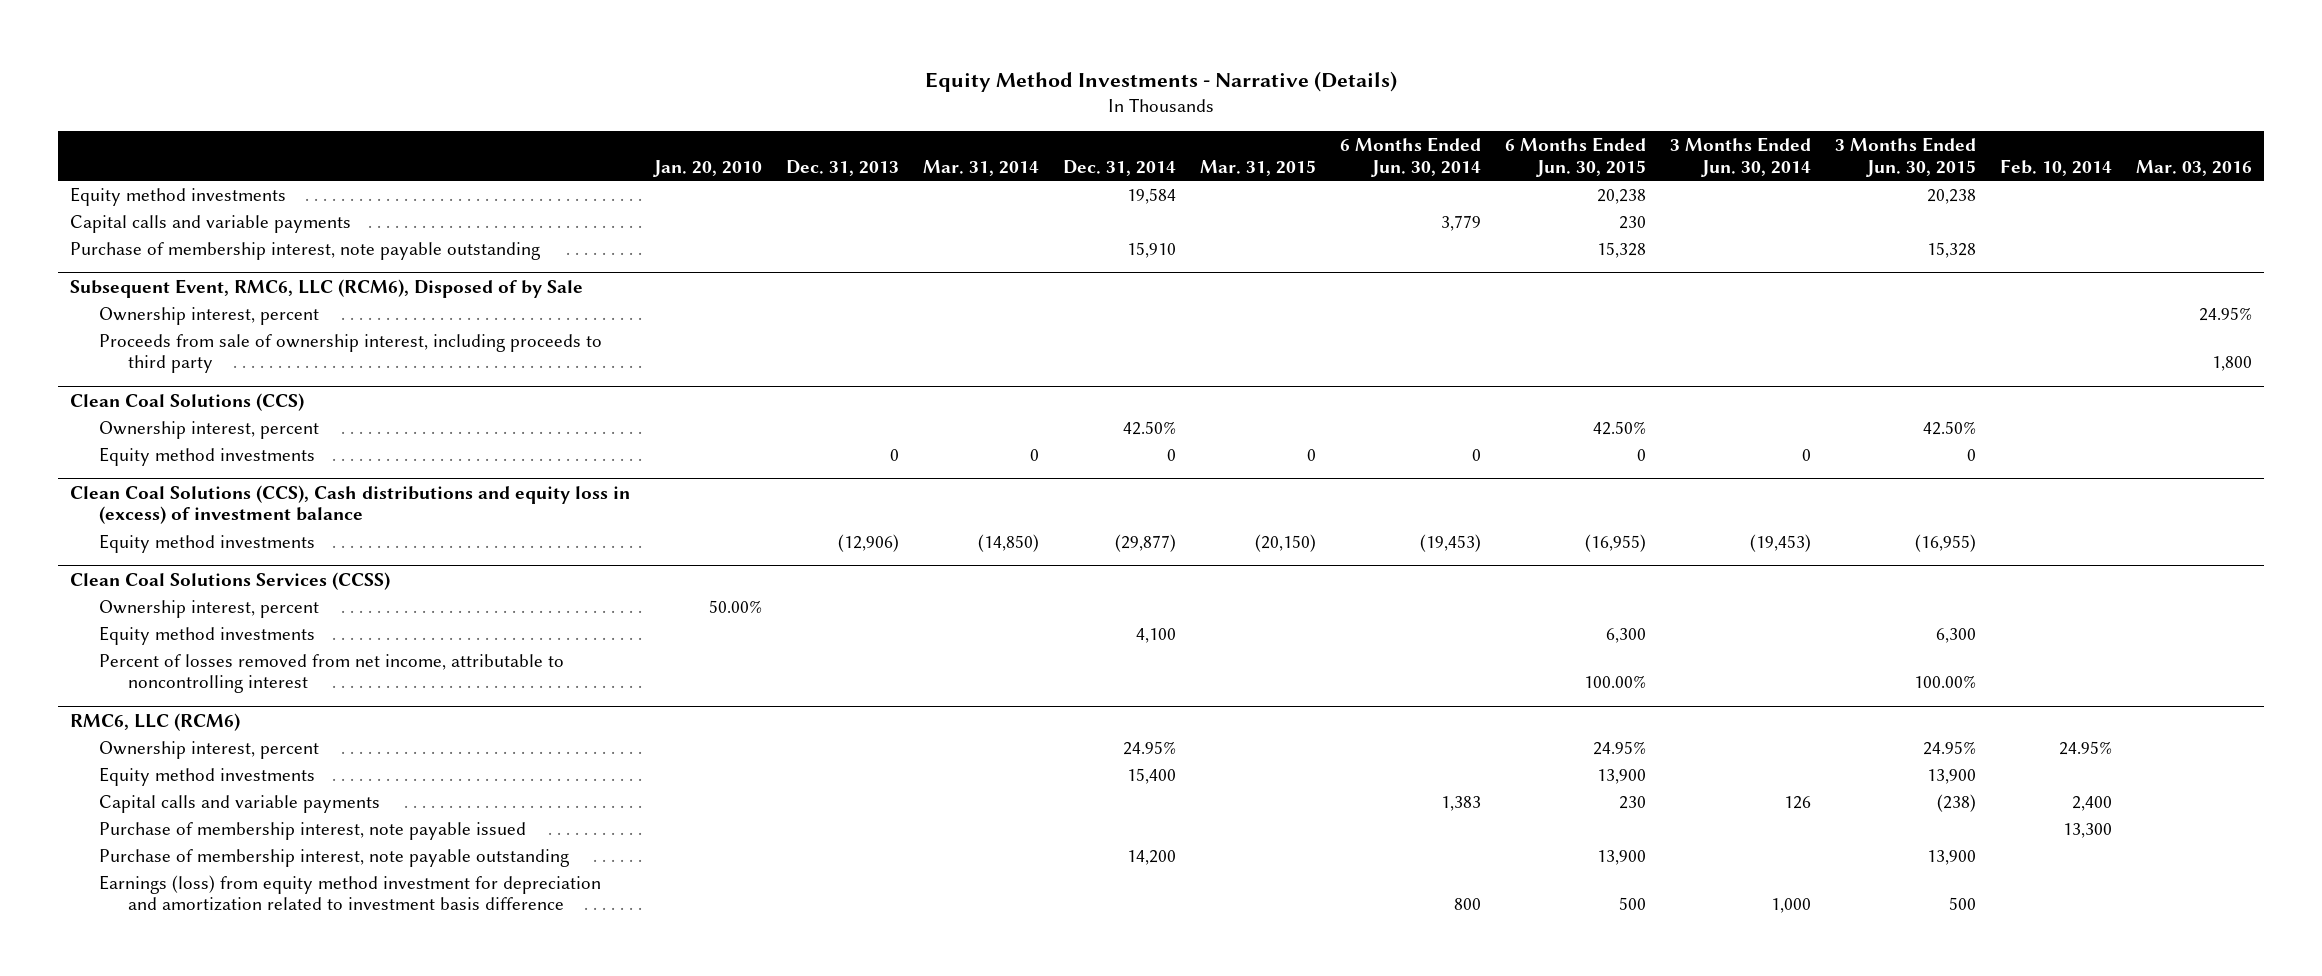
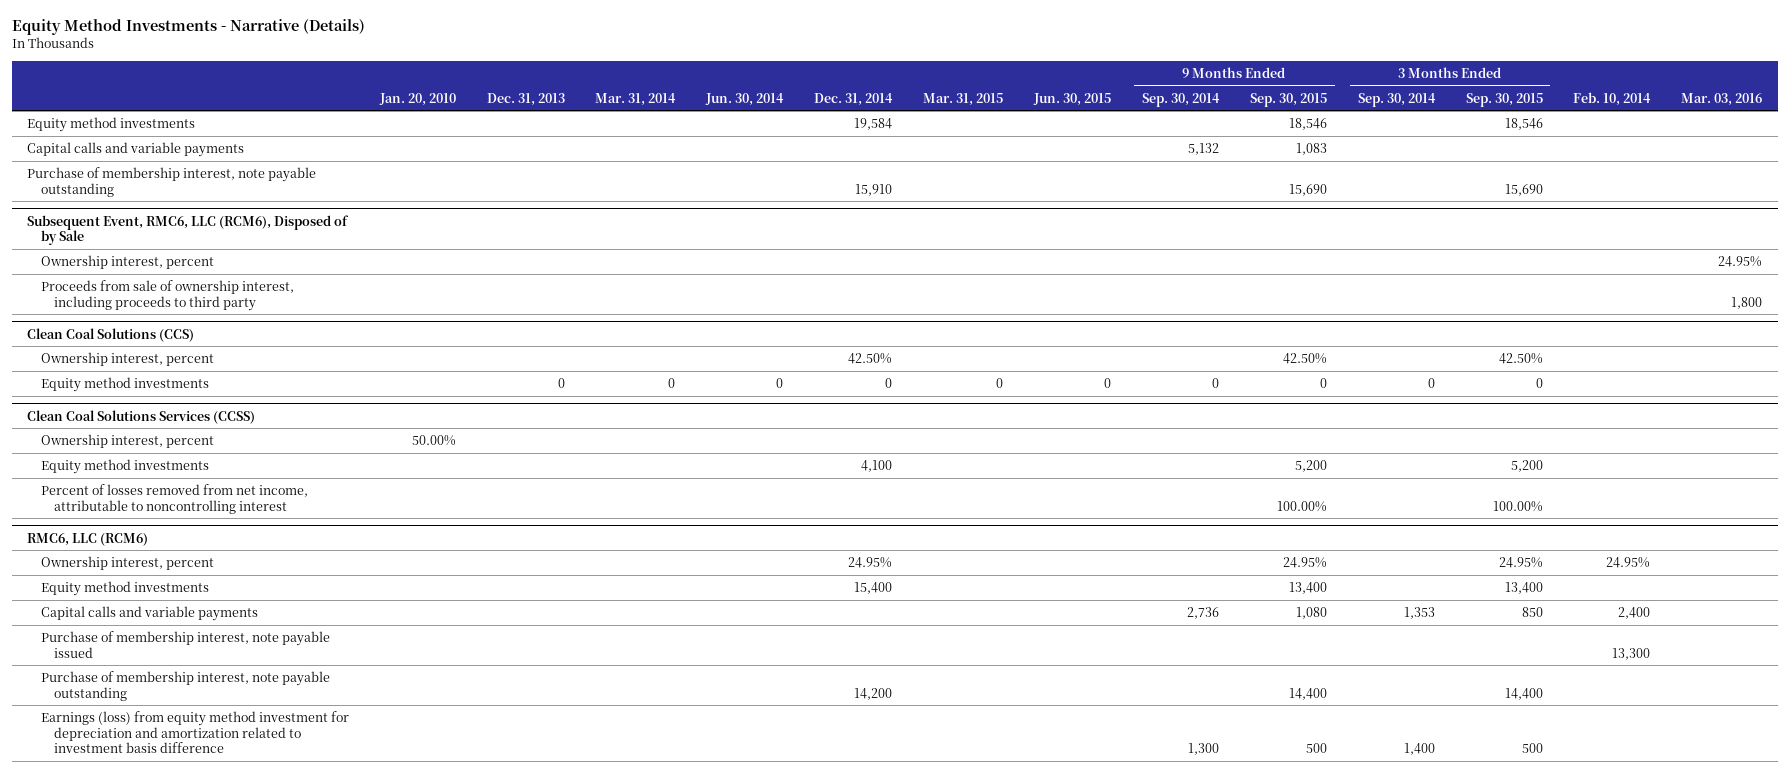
- | Jan. 20, 2010 | Dec. 31, 2013 | Mar. 31, 2014 | Dec. 31, 2014 | Mar. 31, 2015 | 6 Months Ended Jun. 30, 2014 | 6 Months Ended Jun. 30, 2015 | 3 Months Ended Jun. 30, 2014 | 3 Months Ended Jun. 30, 2015 | Feb. 10, 2014 | Mar. 03, 2016
+ | Jan. 20, 2010 | Dec. 31, 2013 | Mar. 31, 2014 | Jun. 30, 2014 | Dec. 31, 2014 | Mar. 31, 2015 | Jun. 30, 2015 | 9 Months Ended Sep. 30, 2014 | 9 Months Ended Sep. 30, 2015 | 3 Months Ended Sep. 30, 2014 | 3 Months Ended Sep. 30, 2015 | Feb. 10, 2014 | Mar. 03, 2016
- Clean Coal Solutions (CCS), Cash distributions and equity loss in (excess) of investment balance
- Equity method investments | | (12,906) | (14,850) | (29,877) | (20,150) | (19,453) | (16,955) | (19,453) | (16,955) | |

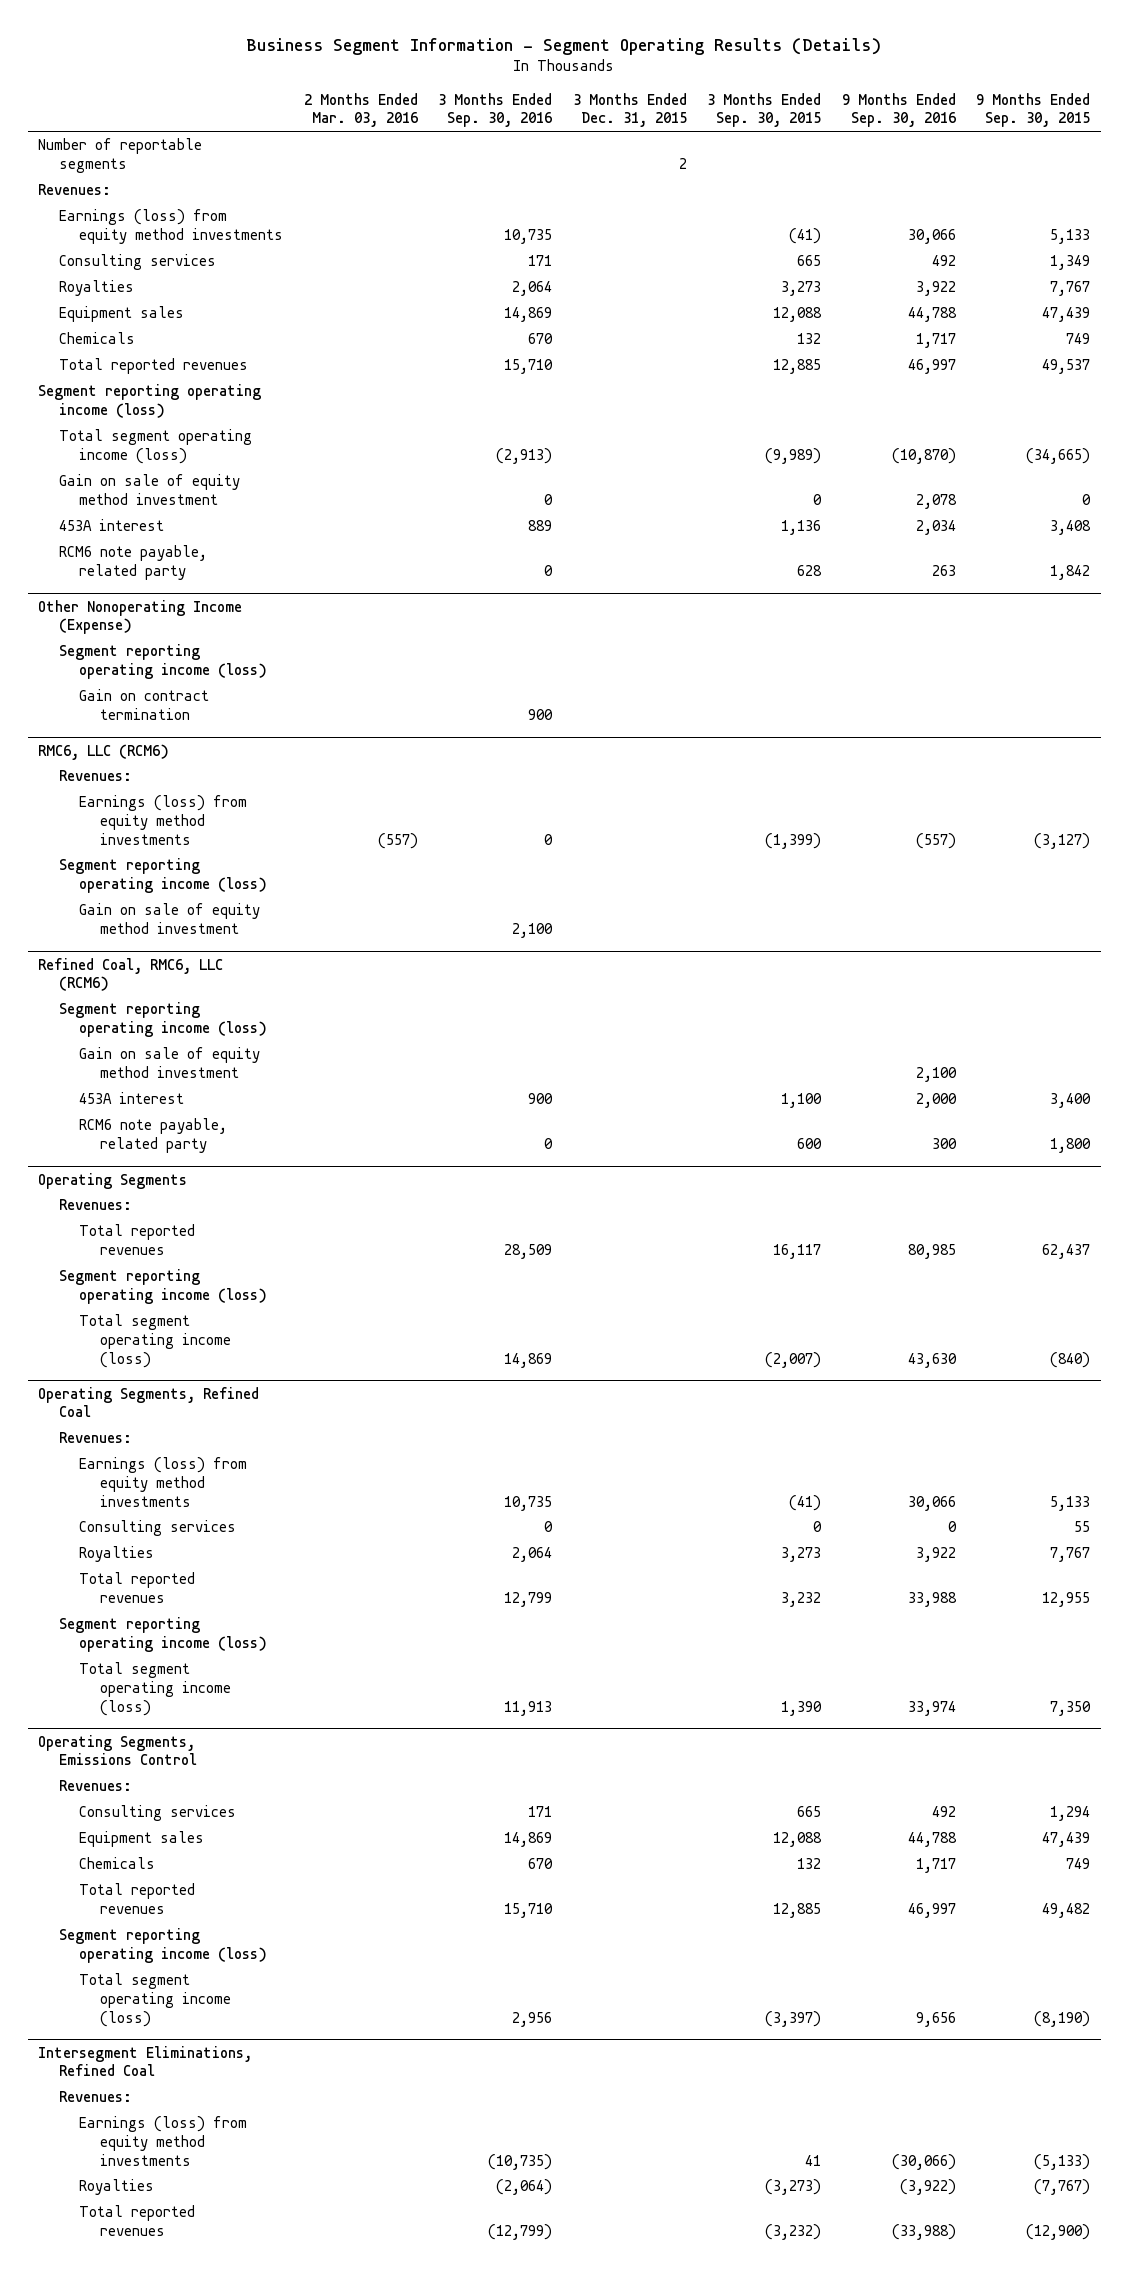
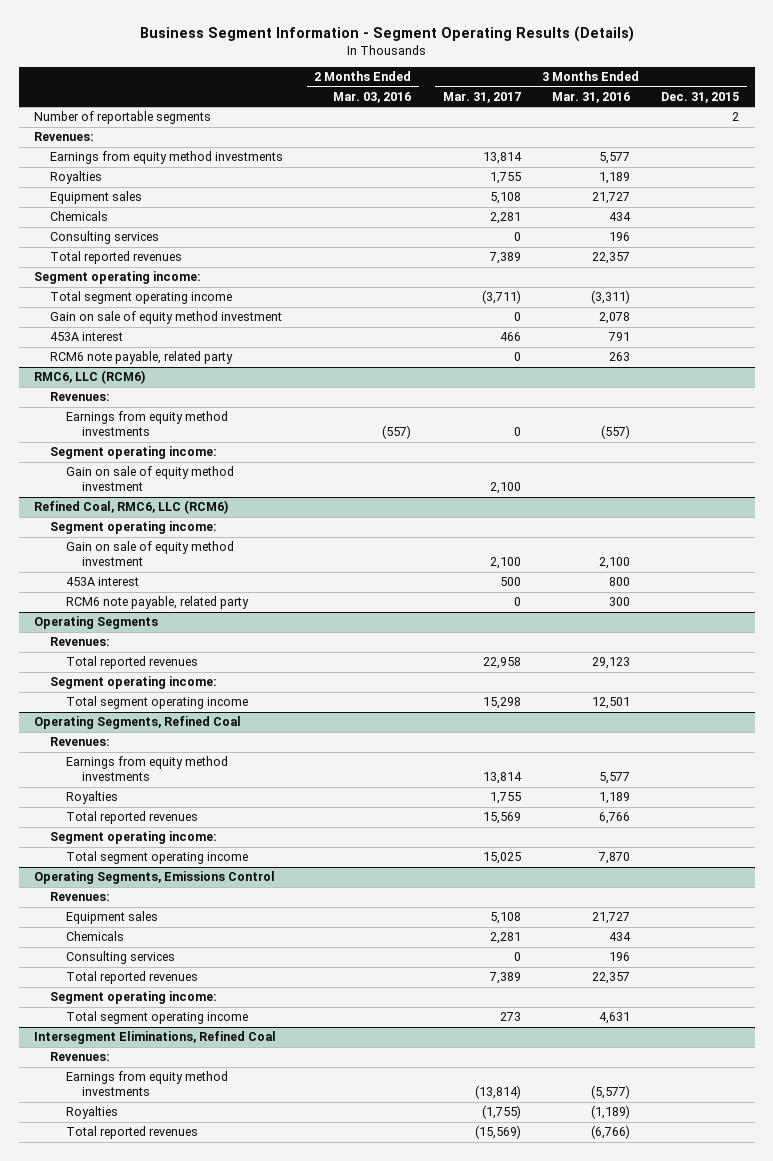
- | 2 Months Ended Mar. 03, 2016 | 3 Months Ended Sep. 30, 2016 | 3 Months Ended Dec. 31, 2015 | 3 Months Ended Sep. 30, 2015 | 9 Months Ended Sep. 30, 2016 | 9 Months Ended Sep. 30, 2015
+ | 2 Months Ended Mar. 03, 2016 | 3 Months Ended Mar. 31, 2017 | 3 Months Ended Mar. 31, 2016 | 3 Months Ended Dec. 31, 2015
- Earnings (loss) from equity method investments | | 10,735 | | (41) | 30,066 | 5,133
+ Earnings from equity method investments | | 13,814 | 5,577 |
moved down: Consulting services | | 0 | 196 |
- Segment reporting operating income (loss)
- Total segment operating income (loss) | | (2,913) | | (9,989) | (10,870) | (34,665)
+ Segment operating income:
+ Total segment operating income | | (3,711) | (3,311) |
- Other Nonoperating Income (Expense)
- Segment reporting operating income (loss)
- Gain on contract termination | | 900 | | | |
@ RMC6, LLC (RCM6)
- Earnings (loss) from equity method investments | (557) | 0 | | (1,399) | (557) | (3,127)
- Segment reporting operating income (loss)
+ Earnings from equity method investments | (557) | 0 | (557) |
+ Segment operating income:
@ Refined Coal, RMC6, LLC (RCM6)
- Segment reporting operating income (loss)
+ Segment operating income:
@ Operating Segments
- Segment reporting operating income (loss)
- Total segment operating income (loss) | | 14,869 | | (2,007) | 43,630 | (840)
+ Segment operating income:
+ Total segment operating income | | 15,298 | 12,501 |
@ Operating Segments, Refined Coal
- Earnings (loss) from equity method investments | | 10,735 | | (41) | 30,066 | 5,133
- Consulting services | | 0 | | 0 | 0 | 55
+ Earnings from equity method investments | | 13,814 | 5,577 |
- Segment reporting operating income (loss)
- Total segment operating income (loss) | | 11,913 | | 1,390 | 33,974 | 7,350
+ Segment operating income:
+ Total segment operating income | | 15,025 | 7,870 |
@ Operating Segments, Emissions Control
moved down: Consulting services | | 0 | 196 |
- Segment reporting operating income (loss)
- Total segment operating income (loss) | | 2,956 | | (3,397) | 9,656 | (8,190)
+ Segment operating income:
+ Total segment operating income | | 273 | 4,631 |
@ Intersegment Eliminations, Refined Coal
- Earnings (loss) from equity method investments | | (10,735) | | 41 | (30,066) | (5,133)
+ Earnings from equity method investments | | (13,814) | (5,577) |

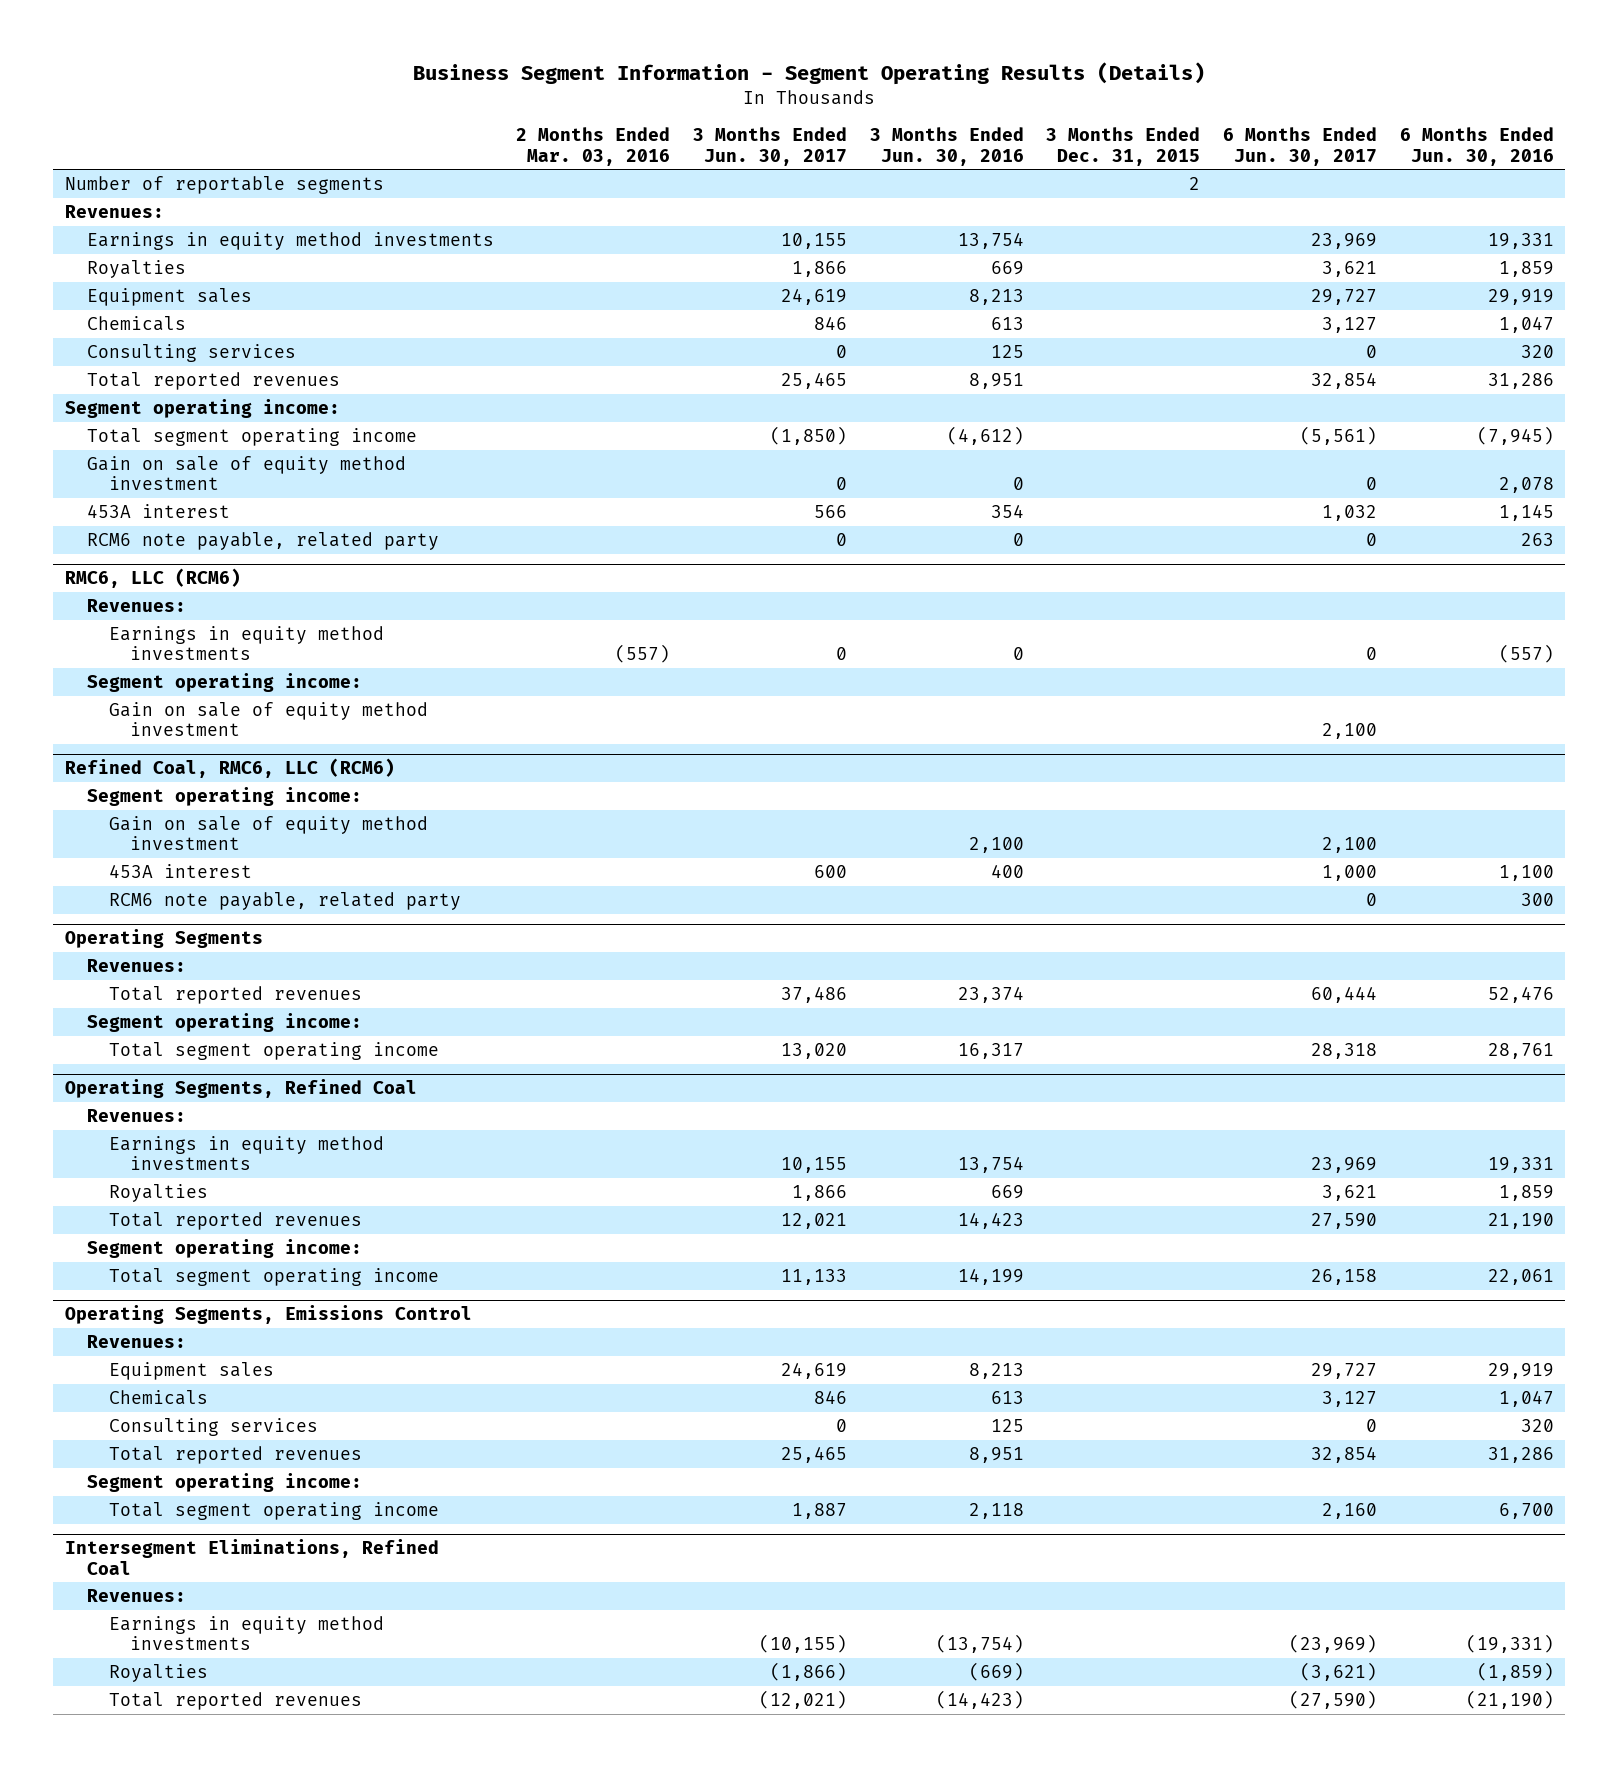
- | 2 Months Ended Mar. 03, 2016 | 3 Months Ended Mar. 31, 2017 | 3 Months Ended Mar. 31, 2016 | 3 Months Ended Dec. 31, 2015
+ | 2 Months Ended Mar. 03, 2016 | 3 Months Ended Jun. 30, 2017 | 3 Months Ended Jun. 30, 2016 | 3 Months Ended Dec. 31, 2015 | 6 Months Ended Jun. 30, 2017 | 6 Months Ended Jun. 30, 2016
- Earnings from equity method investments | | 13,814 | 5,577 |
+ Earnings in equity method investments | | 10,155 | 13,754 | | 23,969 | 19,331
@ RMC6, LLC (RCM6)
- Earnings from equity method investments | (557) | 0 | (557) |
+ Earnings in equity method investments | (557) | 0 | 0 | | 0 | (557)
@ Operating Segments, Refined Coal
- Earnings from equity method investments | | 13,814 | 5,577 |
+ Earnings in equity method investments | | 10,155 | 13,754 | | 23,969 | 19,331
@ Intersegment Eliminations, Refined Coal
- Earnings from equity method investments | | (13,814) | (5,577) |
+ Earnings in equity method investments | | (10,155) | (13,754) | | (23,969) | (19,331)

